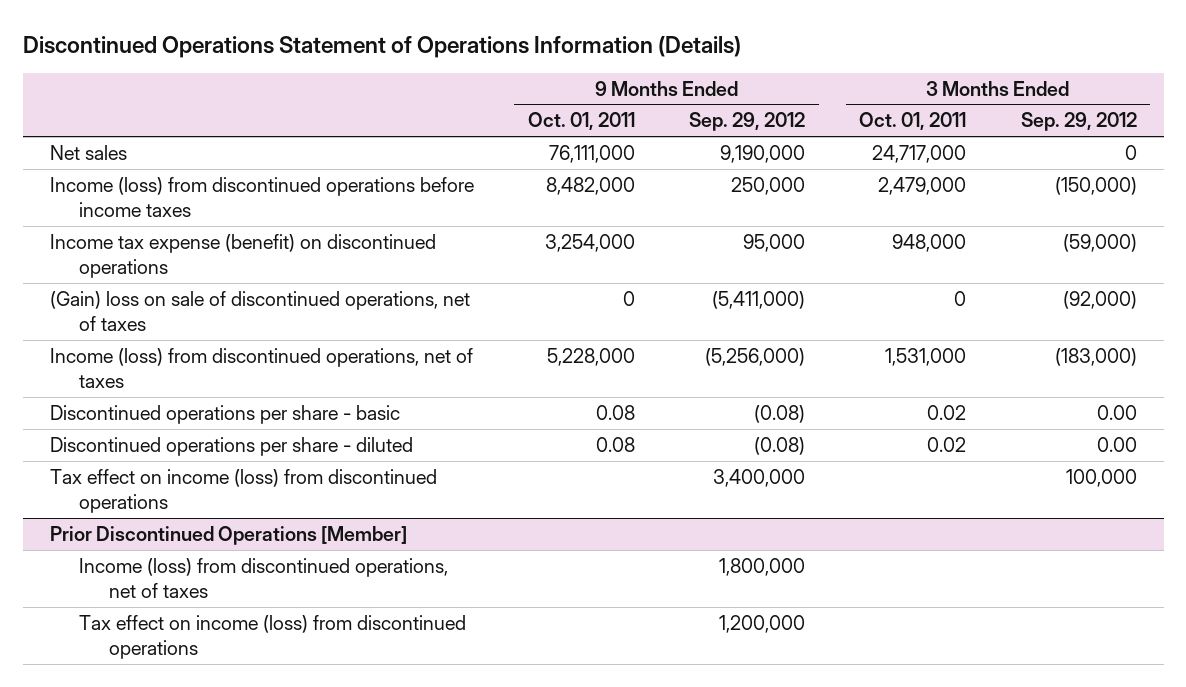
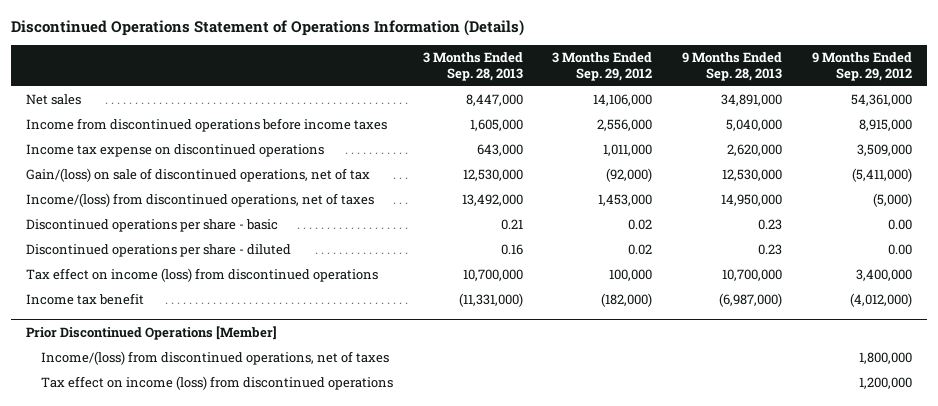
- | 9 Months Ended Oct. 01, 2011 | 9 Months Ended Sep. 29, 2012 | 3 Months Ended Oct. 01, 2011 | 3 Months Ended Sep. 29, 2012
+ | 3 Months Ended Sep. 28, 2013 | 3 Months Ended Sep. 29, 2012 | 9 Months Ended Sep. 28, 2013 | 9 Months Ended Sep. 29, 2012
- Net sales | 76,111,000 | 9,190,000 | 24,717,000 | 0
- Income (loss) from discontinued operations before income taxes | 8,482,000 | 250,000 | 2,479,000 | (150,000)
- Income tax expense (benefit) on discontinued operations | 3,254,000 | 95,000 | 948,000 | (59,000)
- (Gain) loss on sale of discontinued operations, net of taxes | 0 | (5,411,000) | 0 | (92,000)
- Income (loss) from discontinued operations, net of taxes | 5,228,000 | (5,256,000) | 1,531,000 | (183,000)
- Discontinued operations per share - basic | 0.08 | (0.08) | 0.02 | 0.00
- Discontinued operations per share - diluted | 0.08 | (0.08) | 0.02 | 0.00
+ Net sales | 8,447,000 | 14,106,000 | 34,891,000 | 54,361,000
+ Income from discontinued operations before income taxes | 1,605,000 | 2,556,000 | 5,040,000 | 8,915,000
+ Income tax expense on discontinued operations | 643,000 | 1,011,000 | 2,620,000 | 3,509,000
+ Gain/(loss) on sale of discontinued operations, net of tax | 12,530,000 | (92,000) | 12,530,000 | (5,411,000)
+ Income/(loss) from discontinued operations, net of taxes | 13,492,000 | 1,453,000 | 14,950,000 | (5,000)
+ Discontinued operations per share - basic | 0.21 | 0.02 | 0.23 | 0.00
+ Discontinued operations per share - diluted | 0.16 | 0.02 | 0.23 | 0.00
+ Income tax benefit | (11,331,000) | (182,000) | (6,987,000) | (4,012,000)
@ Prior Discontinued Operations [Member]
- Income (loss) from discontinued operations, net of taxes | | 1,800,000 | |
+ Income/(loss) from discontinued operations, net of taxes | | | | 1,800,000

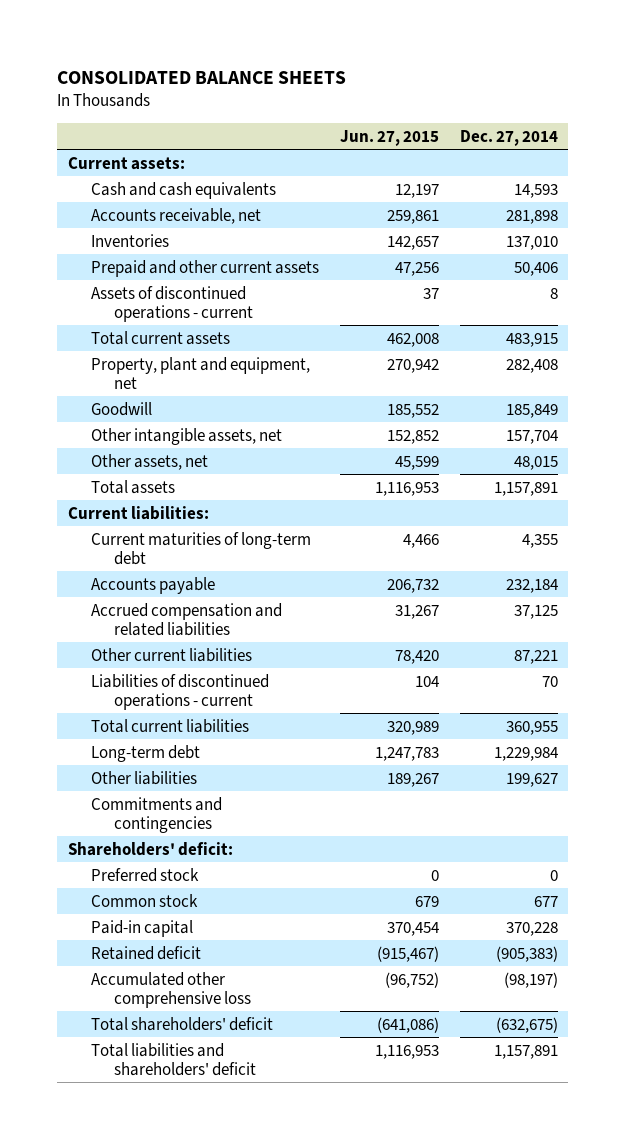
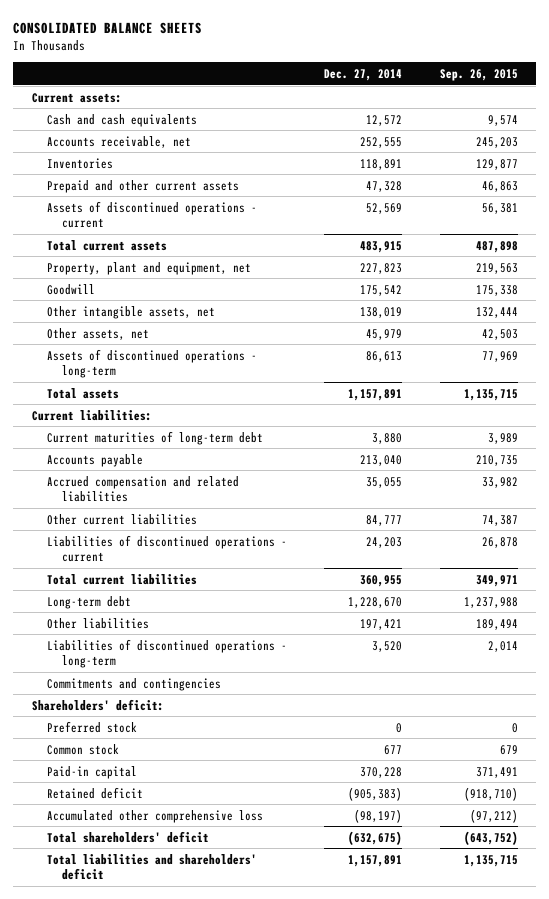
- | Jun. 27, 2015 | Dec. 27, 2014
+ | Dec. 27, 2014 | Sep. 26, 2015
- Cash and cash equivalents | 12,197 | 14,593
- Accounts receivable, net | 259,861 | 281,898
- Inventories | 142,657 | 137,010
- Prepaid and other current assets | 47,256 | 50,406
- Assets of discontinued operations - current | 37 | 8
+ Cash and cash equivalents | 12,572 | 9,574
+ Accounts receivable, net | 252,555 | 245,203
+ Inventories | 118,891 | 129,877
+ Prepaid and other current assets | 47,328 | 46,863
+ Assets of discontinued operations - current | 52,569 | 56,381
- Property, plant and equipment, net | 270,942 | 282,408
- Goodwill | 185,552 | 185,849
- Other intangible assets, net | 152,852 | 157,704
- Other assets, net | 45,599 | 48,015
+ Property, plant and equipment, net | 227,823 | 219,563
+ Goodwill | 175,542 | 175,338
+ Other intangible assets, net | 138,019 | 132,444
+ Other assets, net | 45,979 | 42,503
+ Assets of discontinued operations - long-term | 86,613 | 77,969
- Current maturities of long-term debt | 4,466 | 4,355
- Accounts payable | 206,732 | 232,184
- Accrued compensation and related liabilities | 31,267 | 37,125
- Other current liabilities | 78,420 | 87,221
- Liabilities of discontinued operations - current | 104 | 70
+ Current maturities of long-term debt | 3,880 | 3,989
+ Accounts payable | 213,040 | 210,735
+ Accrued compensation and related liabilities | 35,055 | 33,982
+ Other current liabilities | 84,777 | 74,387
+ Liabilities of discontinued operations - current | 24,203 | 26,878
- Long-term debt | 1,247,783 | 1,229,984
- Other liabilities | 189,267 | 199,627
+ Long-term debt | 1,228,670 | 1,237,988
+ Other liabilities | 197,421 | 189,494
+ Liabilities of discontinued operations - long-term | 3,520 | 2,014

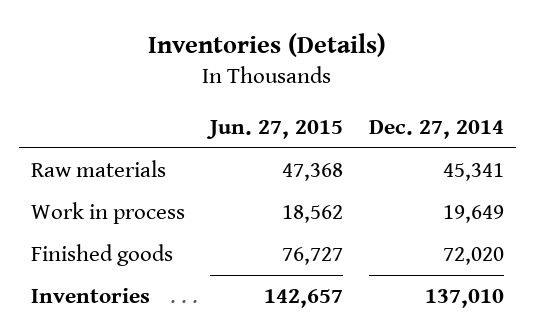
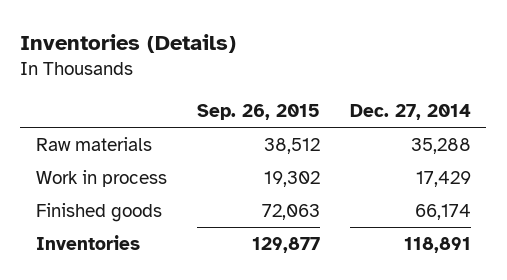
- | Jun. 27, 2015 | Dec. 27, 2014
+ | Sep. 26, 2015 | Dec. 27, 2014
- Raw materials | 47,368 | 45,341
- Work in process | 18,562 | 19,649
- Finished goods | 76,727 | 72,020
- Inventories | 142,657 | 137,010
+ Raw materials | 38,512 | 35,288
+ Work in process | 19,302 | 17,429
+ Finished goods | 72,063 | 66,174
+ Inventories | 129,877 | 118,891

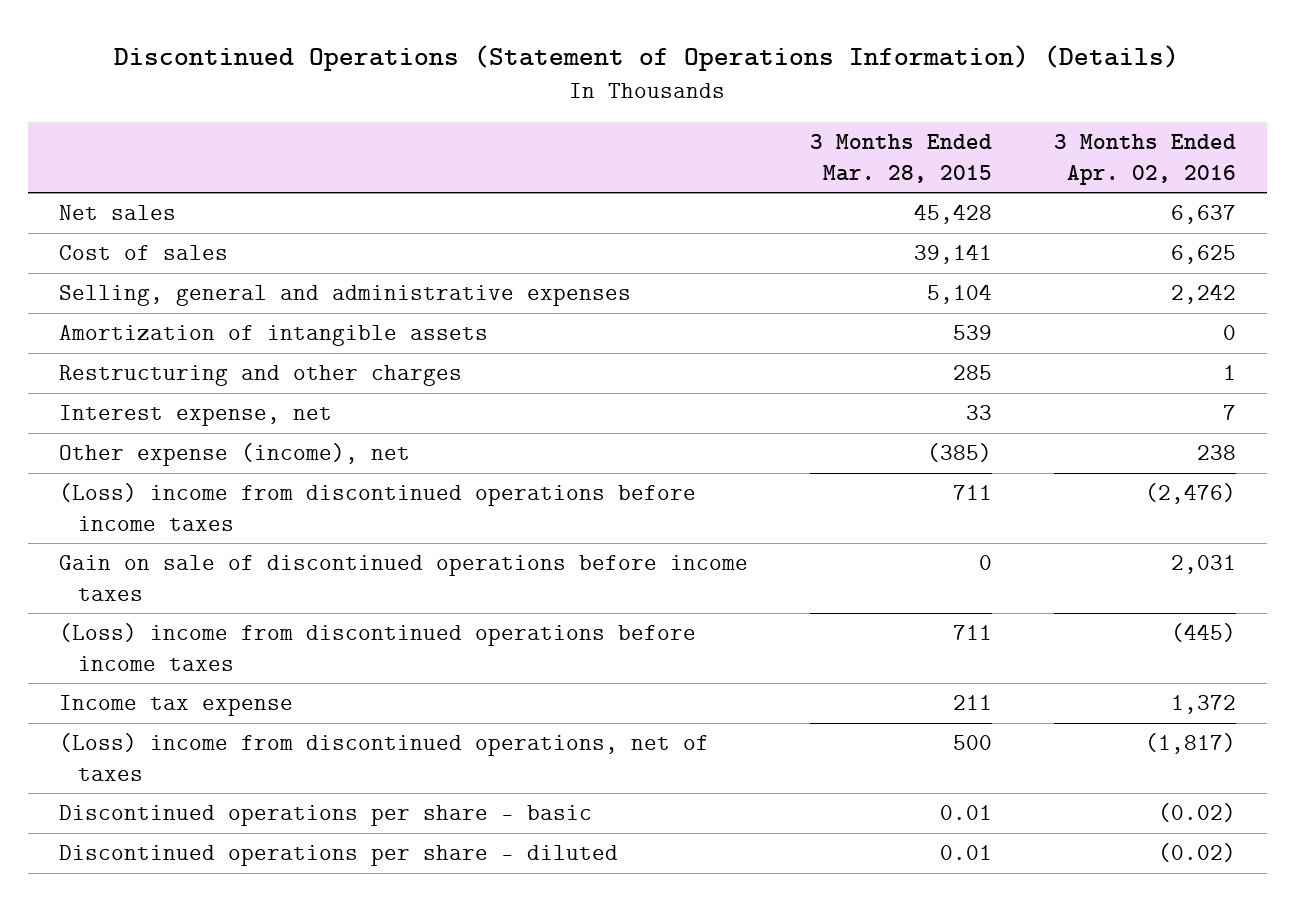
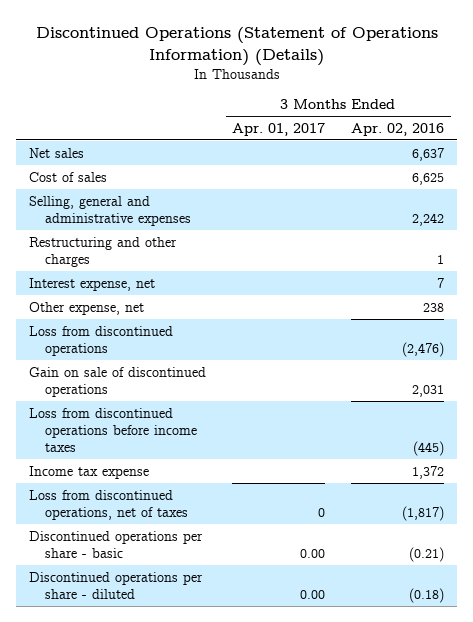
- | 3 Months Ended Mar. 28, 2015 | 3 Months Ended Apr. 02, 2016
+ | 3 Months Ended Apr. 01, 2017 | 3 Months Ended Apr. 02, 2016
- Amortization of intangible assets | 539 | 0
- Other expense (income), net | (385) | 238
- (Loss) income from discontinued operations before income taxes | 711 | (2,476)
- Gain on sale of discontinued operations before income taxes | 0 | 2,031
- (Loss) income from discontinued operations before income taxes | 711 | (445)
+ Other expense, net | | 238
+ Loss from discontinued operations | | (2,476)
+ Gain on sale of discontinued operations | | 2,031
+ Loss from discontinued operations before income taxes | | (445)
- (Loss) income from discontinued operations, net of taxes | 500 | (1,817)
- Discontinued operations per share - basic | 0.01 | (0.02)
- Discontinued operations per share - diluted | 0.01 | (0.02)
+ Loss from discontinued operations, net of taxes | 0 | (1,817)
+ Discontinued operations per share - basic | 0.00 | (0.21)
+ Discontinued operations per share - diluted | 0.00 | (0.18)

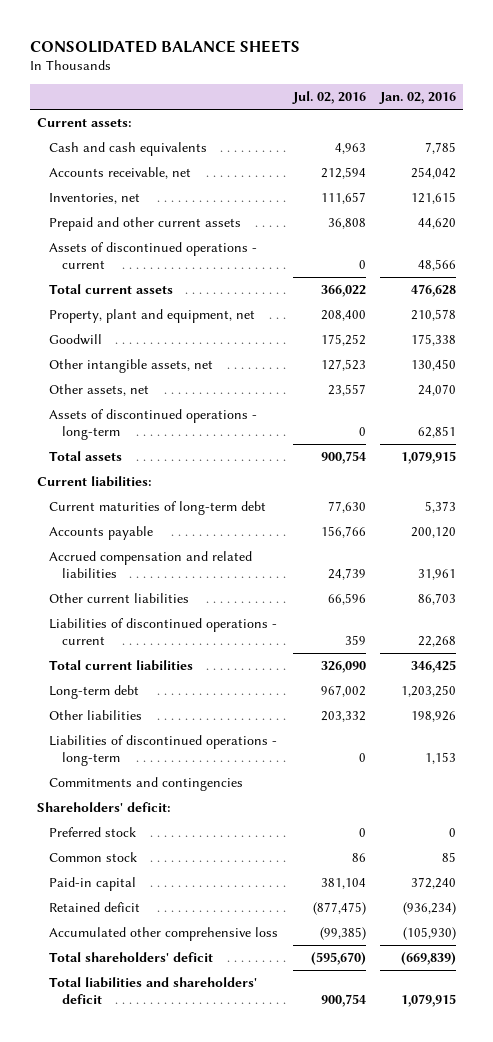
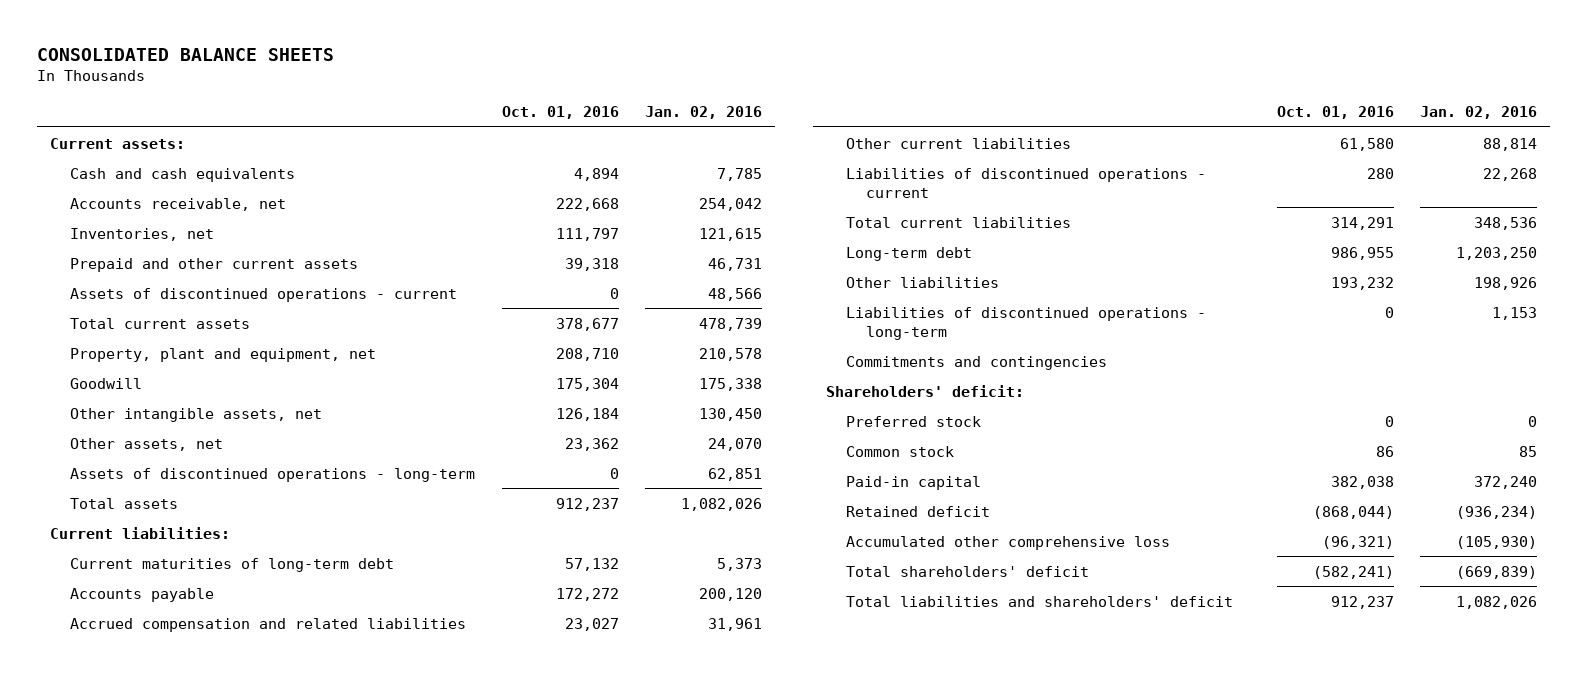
- | Jul. 02, 2016 | Jan. 02, 2016
+ | Oct. 01, 2016 | Jan. 02, 2016
- Prepaid and other current assets | 36,808 | 44,620
+ Prepaid and other current assets | 39,318 | 46,731
- Total current assets | 366,022 | 476,628
+ Total current assets | 378,677 | 478,739
- Total assets | 900,754 | 1,079,915
+ Total assets | 912,237 | 1,082,026
- Other current liabilities | 66,596 | 86,703
+ Other current liabilities | 61,580 | 88,814
- Total current liabilities | 326,090 | 346,425
+ Total current liabilities | 314,291 | 348,536
- Total liabilities and shareholders' deficit | 900,754 | 1,079,915
+ Total liabilities and shareholders' deficit | 912,237 | 1,082,026

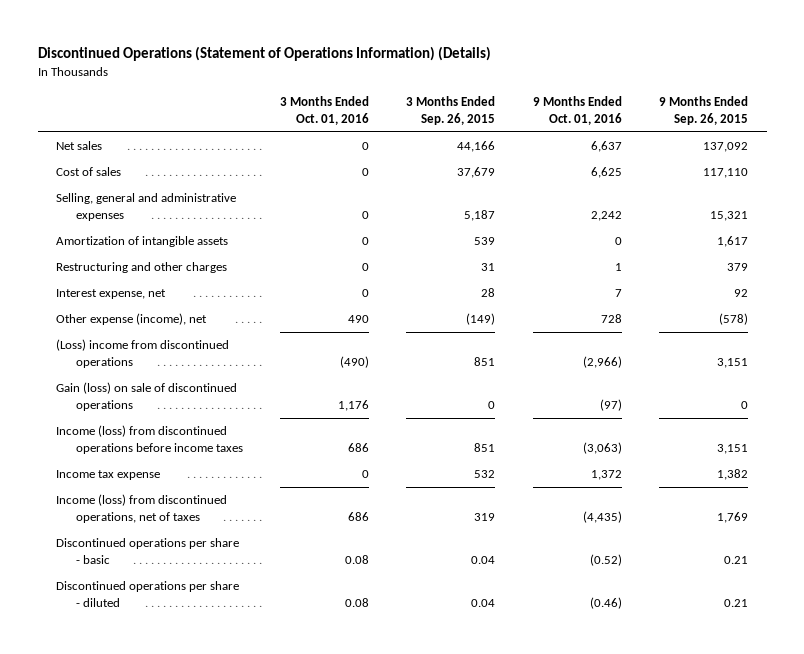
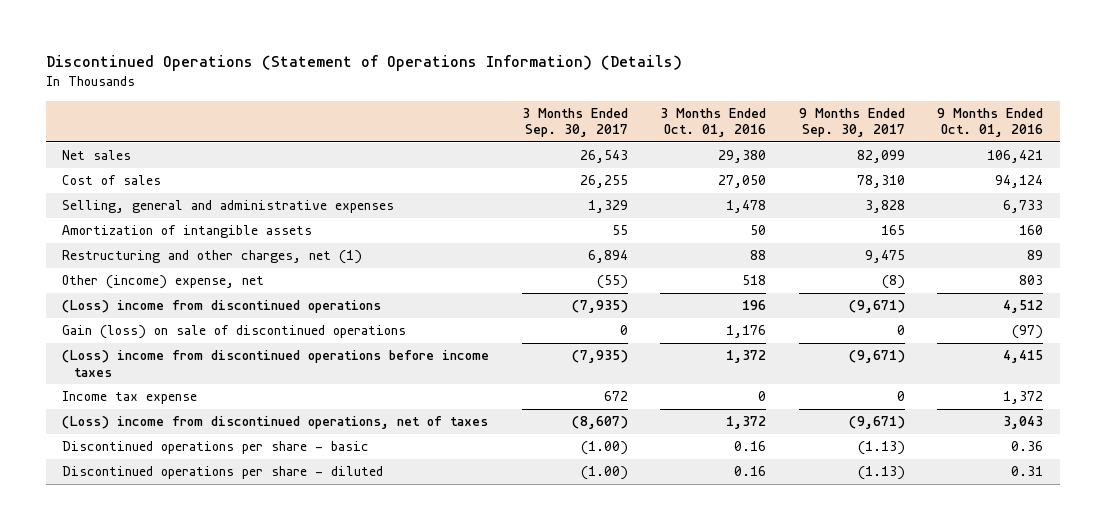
- | 3 Months Ended Oct. 01, 2016 | 3 Months Ended Sep. 26, 2015 | 9 Months Ended Oct. 01, 2016 | 9 Months Ended Sep. 26, 2015
+ | 3 Months Ended Sep. 30, 2017 | 3 Months Ended Oct. 01, 2016 | 9 Months Ended Sep. 30, 2017 | 9 Months Ended Oct. 01, 2016
- Net sales | 0 | 44,166 | 6,637 | 137,092
- Cost of sales | 0 | 37,679 | 6,625 | 117,110
- Selling, general and administrative expenses | 0 | 5,187 | 2,242 | 15,321
- Amortization of intangible assets | 0 | 539 | 0 | 1,617
- Restructuring and other charges | 0 | 31 | 1 | 379
- Interest expense, net | 0 | 28 | 7 | 92
- Other expense (income), net | 490 | (149) | 728 | (578)
- (Loss) income from discontinued operations | (490) | 851 | (2,966) | 3,151
+ Net sales | 26,543 | 29,380 | 82,099 | 106,421
+ Cost of sales | 26,255 | 27,050 | 78,310 | 94,124
+ Selling, general and administrative expenses | 1,329 | 1,478 | 3,828 | 6,733
+ Amortization of intangible assets | 55 | 50 | 165 | 160
+ Restructuring and other charges, net (1) | 6,894 | 88 | 9,475 | 89
+ Other (income) expense, net | (55) | 518 | (8) | 803
+ (Loss) income from discontinued operations | (7,935) | 196 | (9,671) | 4,512
- Income (loss) from discontinued operations before income taxes | 686 | 851 | (3,063) | 3,151
+ (Loss) income from discontinued operations before income taxes | (7,935) | 1,372 | (9,671) | 4,415
- Income (loss) from discontinued operations, net of taxes | 686 | 319 | (4,435) | 1,769
- Discontinued operations per share - basic | 0.08 | 0.04 | (0.52) | 0.21
- Discontinued operations per share - diluted | 0.08 | 0.04 | (0.46) | 0.21
+ (Loss) income from discontinued operations, net of taxes | (8,607) | 1,372 | (9,671) | 3,043
+ Discontinued operations per share - basic | (1.00) | 0.16 | (1.13) | 0.36
+ Discontinued operations per share - diluted | (1.00) | 0.16 | (1.13) | 0.31

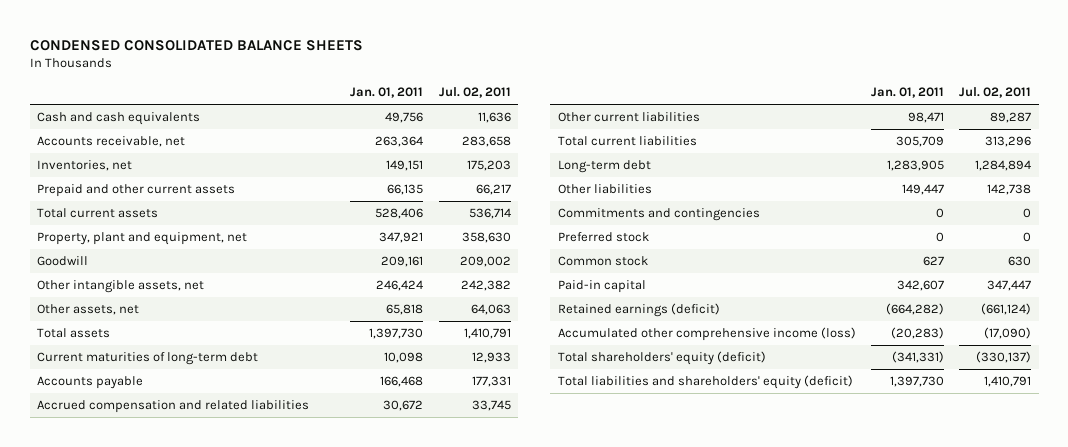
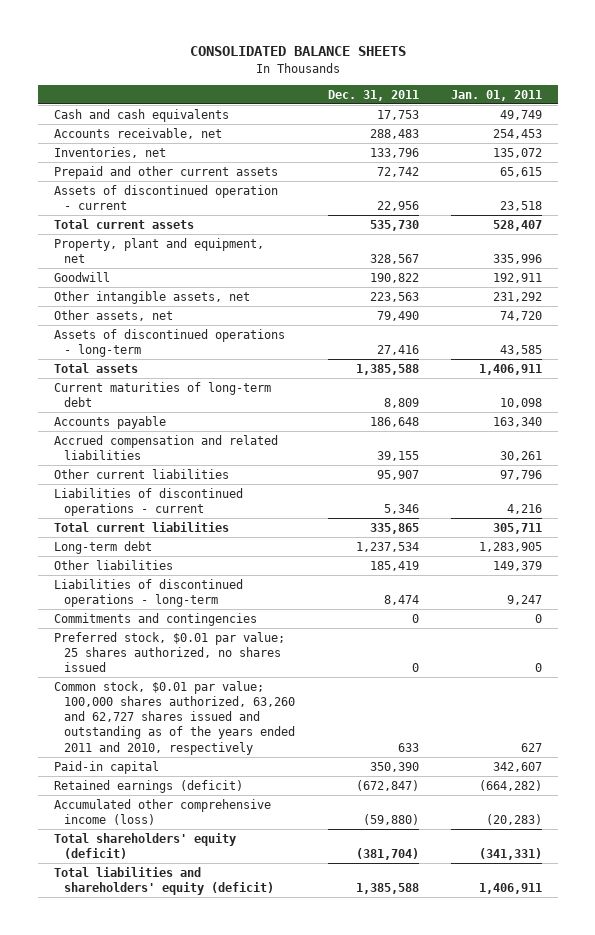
- CONDENSED CONSOLIDATED BALANCE SHEETS
+ CONSOLIDATED BALANCE SHEETS
- | Jan. 01, 2011 | Jul. 02, 2011
+ | Dec. 31, 2011 | Jan. 01, 2011
- Cash and cash equivalents | 49,756 | 11,636
- Accounts receivable, net | 263,364 | 283,658
- Inventories, net | 149,151 | 175,203
- Prepaid and other current assets | 66,135 | 66,217
- Total current assets | 528,406 | 536,714
- Property, plant and equipment, net | 347,921 | 358,630
- Goodwill | 209,161 | 209,002
- Other intangible assets, net | 246,424 | 242,382
- Other assets, net | 65,818 | 64,063
- Total assets | 1,397,730 | 1,410,791
+ Cash and cash equivalents | 17,753 | 49,749
+ Accounts receivable, net | 288,483 | 254,453
+ Inventories, net | 133,796 | 135,072
+ Prepaid and other current assets | 72,742 | 65,615
+ Assets of discontinued operation - current | 22,956 | 23,518
+ Total current assets | 535,730 | 528,407
+ Property, plant and equipment, net | 328,567 | 335,996
+ Goodwill | 190,822 | 192,911
+ Other intangible assets, net | 223,563 | 231,292
+ Other assets, net | 79,490 | 74,720
+ Assets of discontinued operations - long-term | 27,416 | 43,585
+ Total assets | 1,385,588 | 1,406,911
- Accounts payable | 166,468 | 177,331
- Accrued compensation and related liabilities | 30,672 | 33,745
- Other current liabilities | 98,471 | 89,287
- Total current liabilities | 305,709 | 313,296
+ Accounts payable | 186,648 | 163,340
+ Accrued compensation and related liabilities | 39,155 | 30,261
+ Other current liabilities | 95,907 | 97,796
+ Liabilities of discontinued operations - current | 5,346 | 4,216
+ Total current liabilities | 335,865 | 305,711
- Other liabilities | 149,447 | 142,738
+ Other liabilities | 185,419 | 149,379
+ Liabilities of discontinued operations - long-term | 8,474 | 9,247
- Preferred stock | 0 | 0
- Common stock | 627 | 630
+ Preferred stock, $0.01 par value; 25 shares authorized, no shares issued | 0 | 0
+ Common stock, $0.01 par value; 100,000 shares authorized, 63,260 and 62,727 shares issued and outstanding as of the years ended 2011 and 2010, respectively | 633 | 627
- Total liabilities and shareholders' equity (deficit) | 1,397,730 | 1,410,791
+ Total liabilities and shareholders' equity (deficit) | 1,385,588 | 1,406,911

